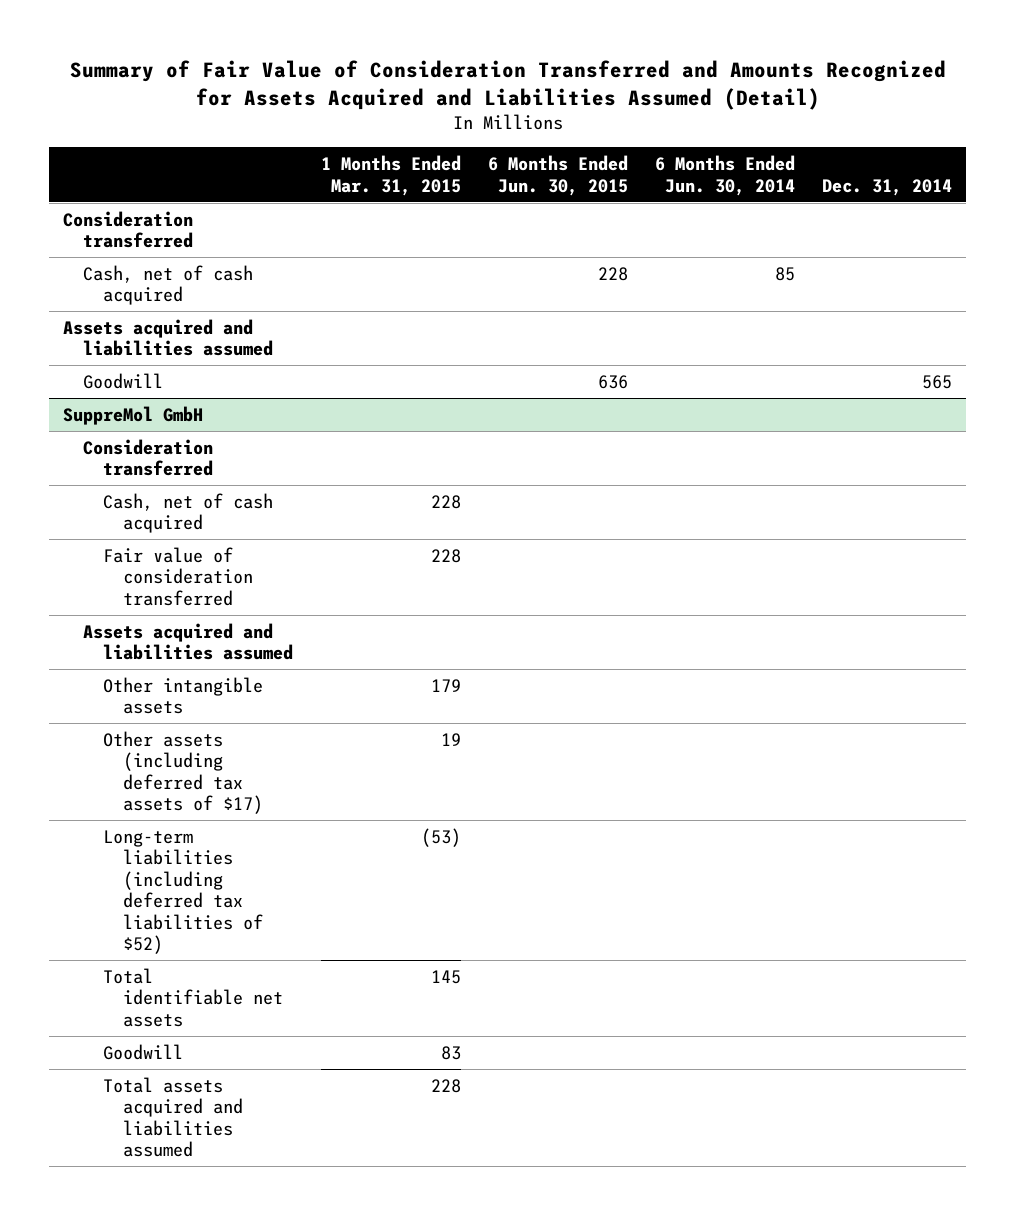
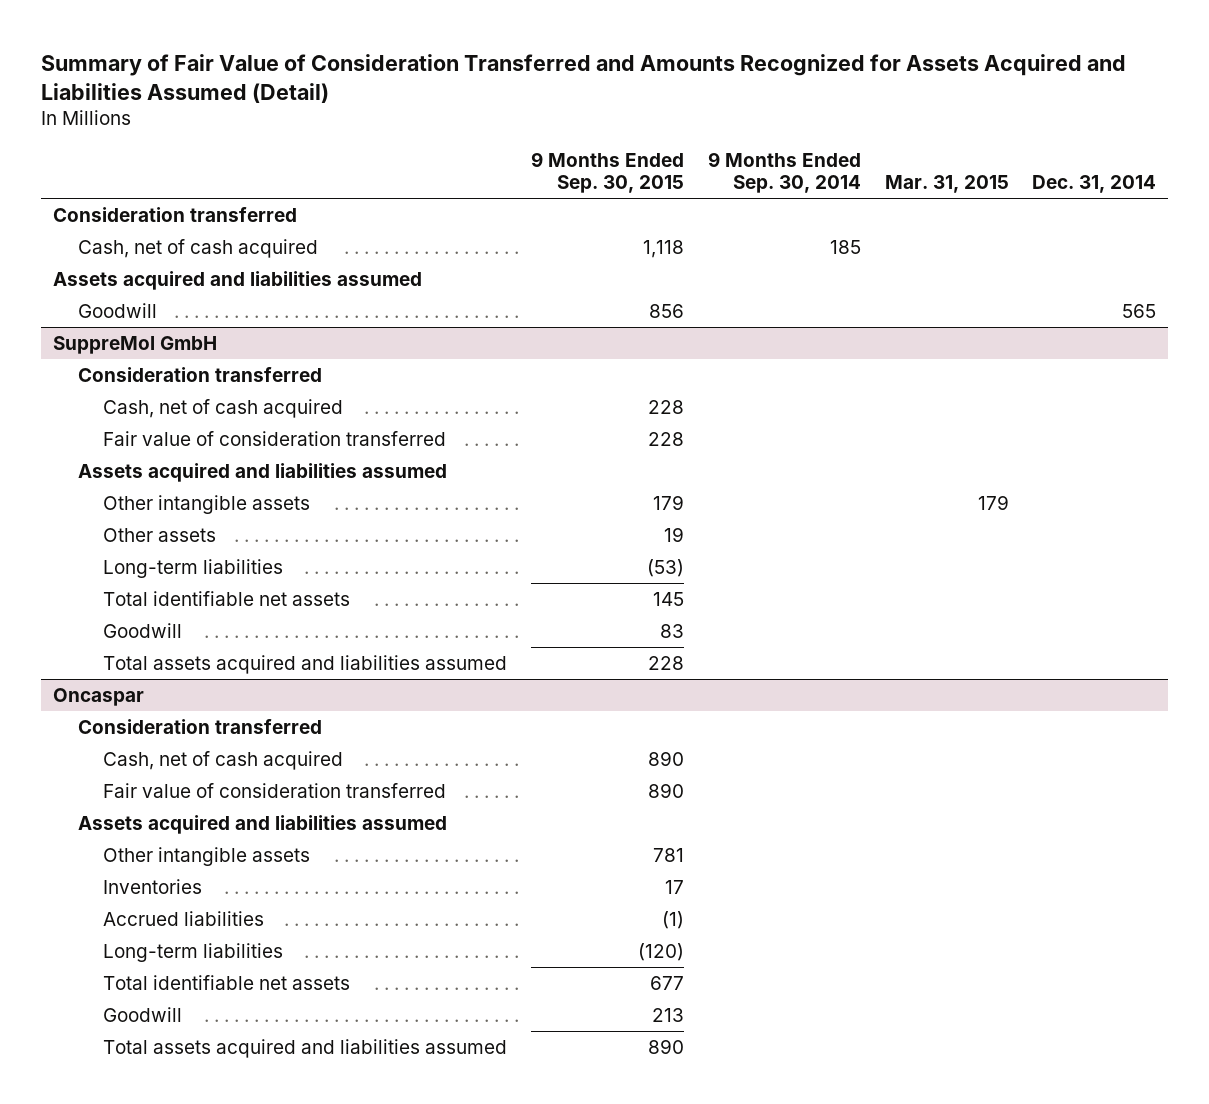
- | 1 Months Ended Mar. 31, 2015 | 6 Months Ended Jun. 30, 2015 | 6 Months Ended Jun. 30, 2014 | Dec. 31, 2014
+ | 9 Months Ended Sep. 30, 2015 | 9 Months Ended Sep. 30, 2014 | Mar. 31, 2015 | Dec. 31, 2014
@ SuppreMol GmbH
- Other assets (including deferred tax assets of $17) | 19 | | |
- Long-term liabilities (including deferred tax liabilities of $52) | (53) | | |
+ Other assets | 19 | | |
+ Long-term liabilities | (53) | | |
+ Oncaspar
+ Consideration transferred
+ Cash, net of cash acquired | 890 | | |
+ Fair value of consideration transferred | 890 | | |
+ Assets acquired and liabilities assumed
+ Other intangible assets | 781 | | |
+ Inventories | 17 | | |
+ Accrued liabilities | (1) | | |
+ Long-term liabilities | (120) | | |
+ Total identifiable net assets | 677 | | |
+ Goodwill | 213 | | |
+ Total assets acquired and liabilities assumed | 890 | | |

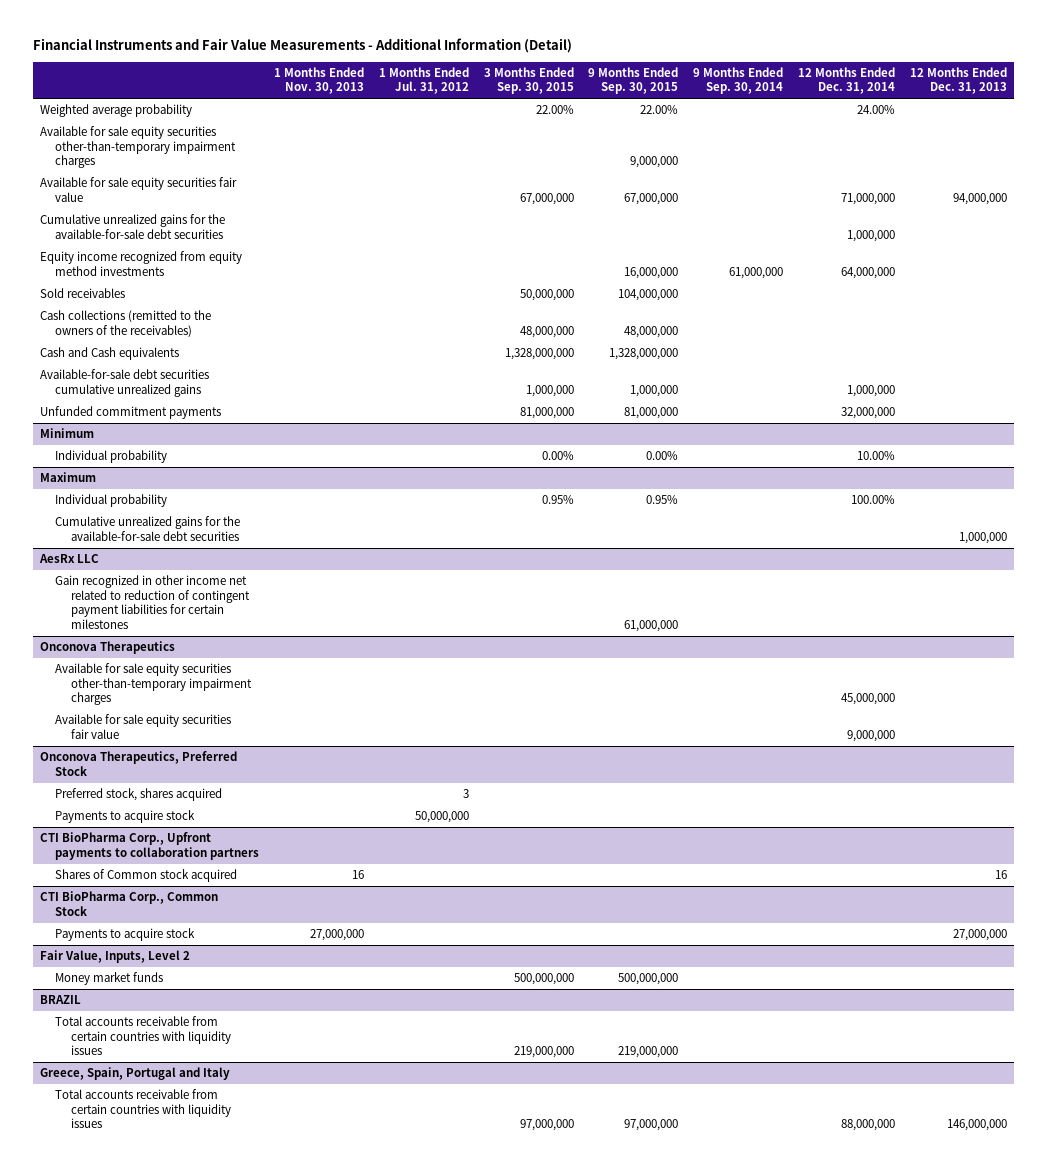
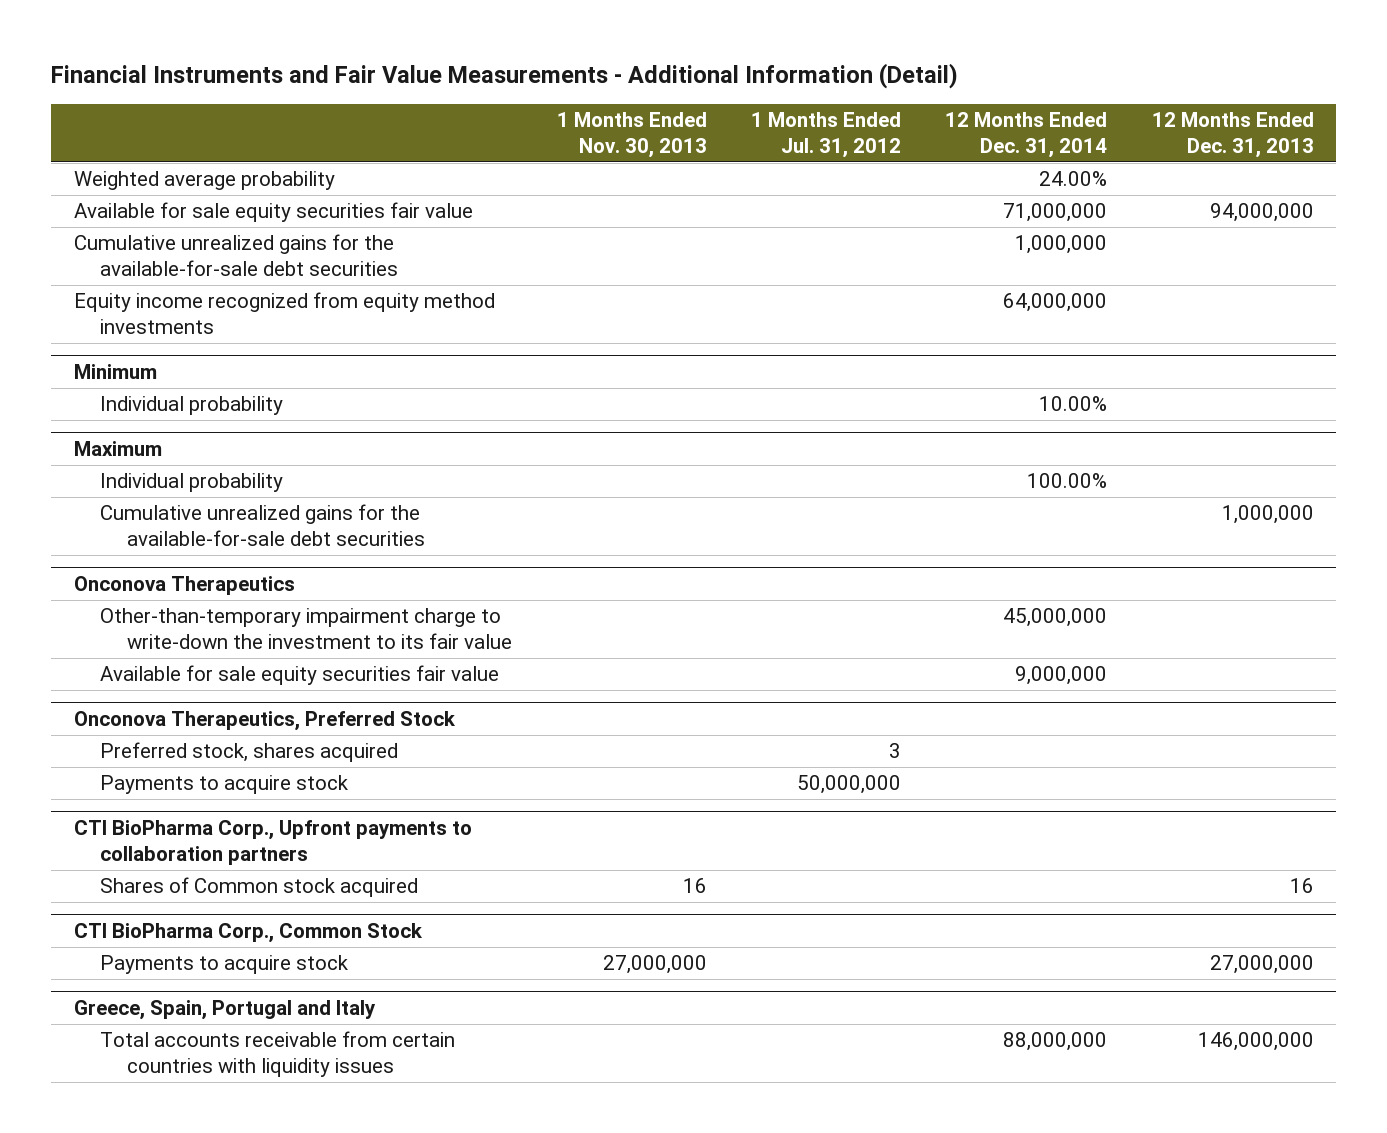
- | 1 Months Ended Nov. 30, 2013 | 1 Months Ended Jul. 31, 2012 | 3 Months Ended Sep. 30, 2015 | 9 Months Ended Sep. 30, 2015 | 9 Months Ended Sep. 30, 2014 | 12 Months Ended Dec. 31, 2014 | 12 Months Ended Dec. 31, 2013
+ | 1 Months Ended Nov. 30, 2013 | 1 Months Ended Jul. 31, 2012 | 12 Months Ended Dec. 31, 2014 | 12 Months Ended Dec. 31, 2013
- Available for sale equity securities other-than-temporary impairment charges | | | | 9,000,000 | | |
- Sold receivables | | | 50,000,000 | 104,000,000 | | |
- Cash collections (remitted to the owners of the receivables) | | | 48,000,000 | 48,000,000 | | |
- Cash and Cash equivalents | | | 1,328,000,000 | 1,328,000,000 | | |
- Available-for-sale debt securities cumulative unrealized gains | | | 1,000,000 | 1,000,000 | | 1,000,000 |
- Unfunded commitment payments | | | 81,000,000 | 81,000,000 | | 32,000,000 |
- AesRx LLC
- Gain recognized in other income net related to reduction of contingent payment liabilities for certain milestones | | | | 61,000,000 | | |
@ Onconova Therapeutics
- Available for sale equity securities other-than-temporary impairment charges | | | | | | 45,000,000 |
+ Other-than-temporary impairment charge to write-down the investment to its fair value | | | 45,000,000 |
- Fair Value, Inputs, Level 2
- Money market funds | | | 500,000,000 | 500,000,000 | | |
- BRAZIL
- Total accounts receivable from certain countries with liquidity issues | | | 219,000,000 | 219,000,000 | | |

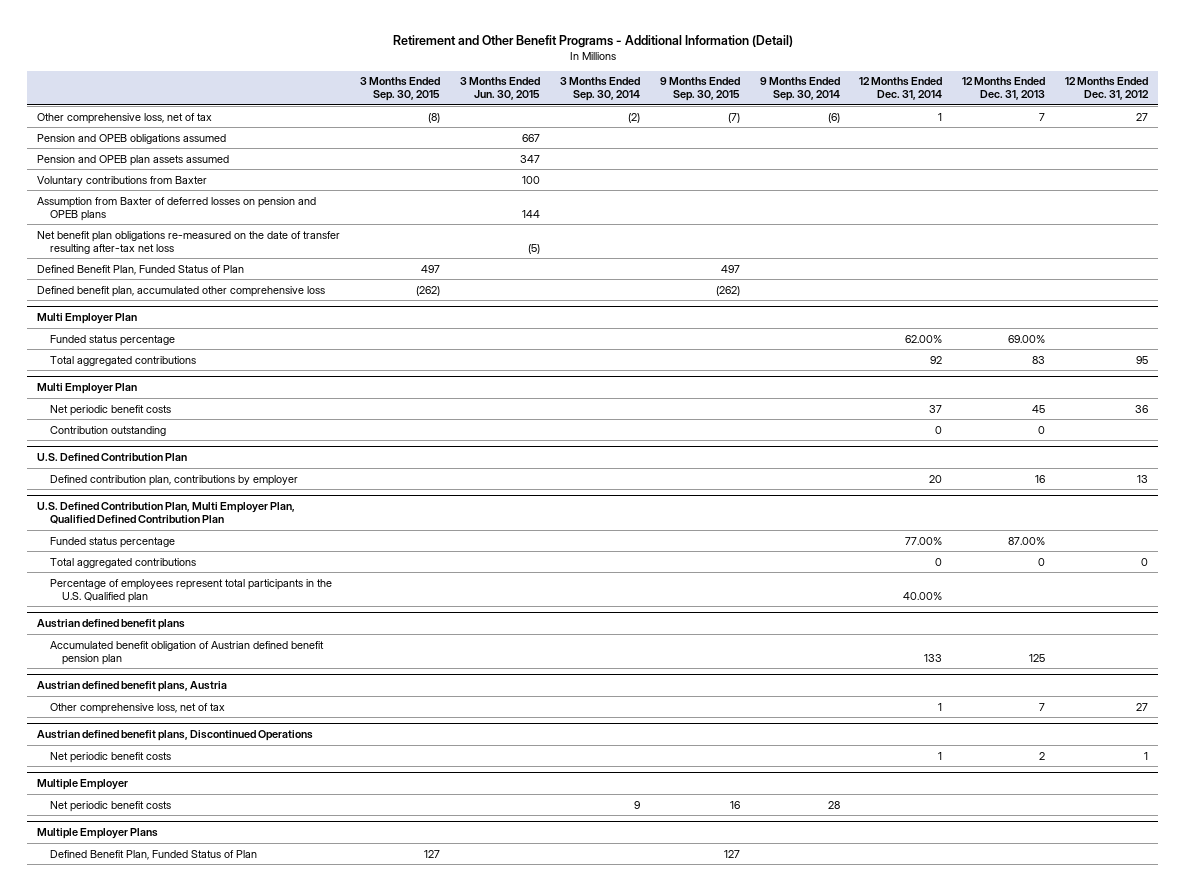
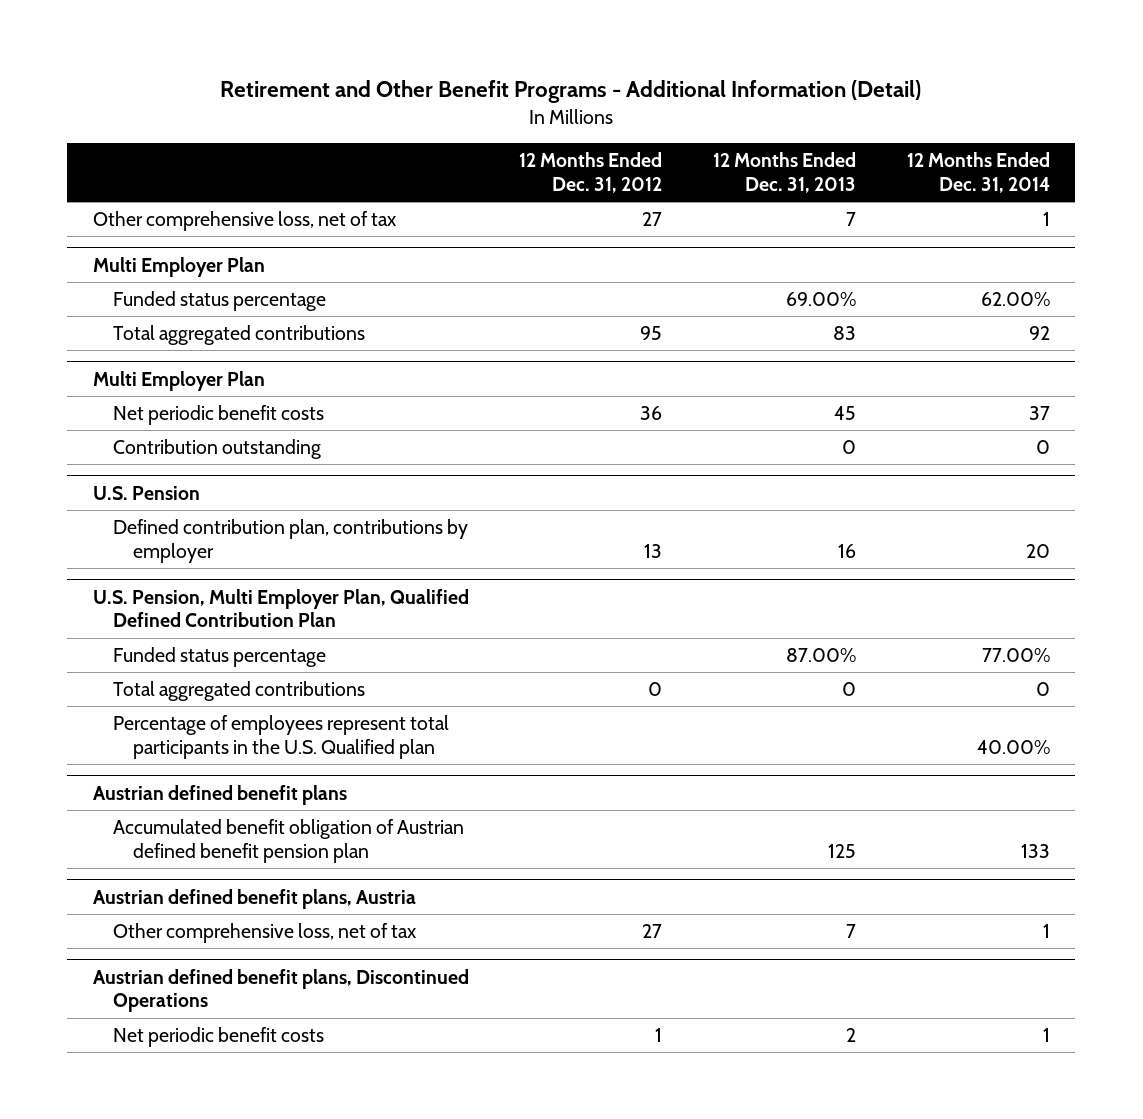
- | 3 Months Ended Sep. 30, 2015 | 3 Months Ended Jun. 30, 2015 | 3 Months Ended Sep. 30, 2014 | 9 Months Ended Sep. 30, 2015 | 9 Months Ended Sep. 30, 2014 | 12 Months Ended Dec. 31, 2014 | 12 Months Ended Dec. 31, 2013 | 12 Months Ended Dec. 31, 2012
+ | 12 Months Ended Dec. 31, 2012 | 12 Months Ended Dec. 31, 2013 | 12 Months Ended Dec. 31, 2014
- Pension and OPEB obligations assumed | | 667 | | | | | |
- Pension and OPEB plan assets assumed | | 347 | | | | | |
- Voluntary contributions from Baxter | | 100 | | | | | |
- Assumption from Baxter of deferred losses on pension and OPEB plans | | 144 | | | | | |
- Net benefit plan obligations re-measured on the date of transfer resulting after-tax net loss | | (5) | | | | | |
- Defined Benefit Plan, Funded Status of Plan | 497 | | | 497 | | | |
- Defined benefit plan, accumulated other comprehensive loss | (262) | | | (262) | | | |
- U.S. Defined Contribution Plan
+ U.S. Pension
- U.S. Defined Contribution Plan, Multi Employer Plan, Qualified Defined Contribution Plan
+ U.S. Pension, Multi Employer Plan, Qualified Defined Contribution Plan
- Multiple Employer
- Net periodic benefit costs | | | 9 | 16 | 28 | | |
- Multiple Employer Plans
- Defined Benefit Plan, Funded Status of Plan | 127 | | | 127 | | | |

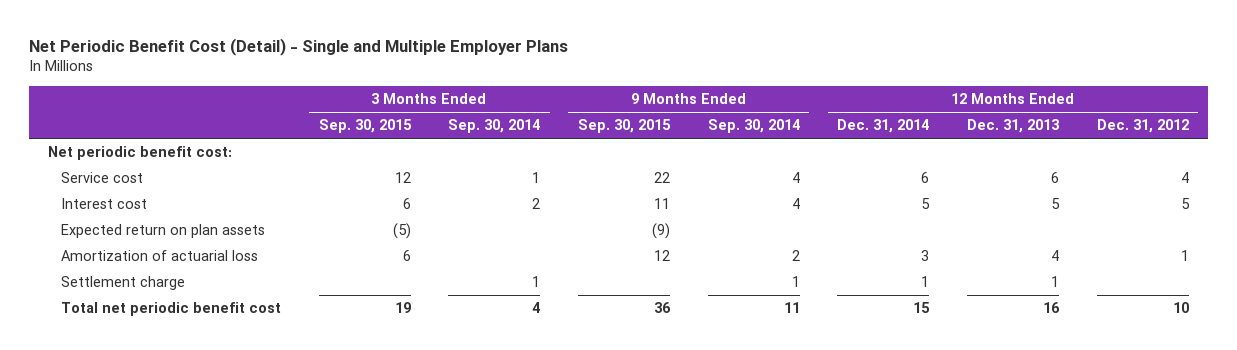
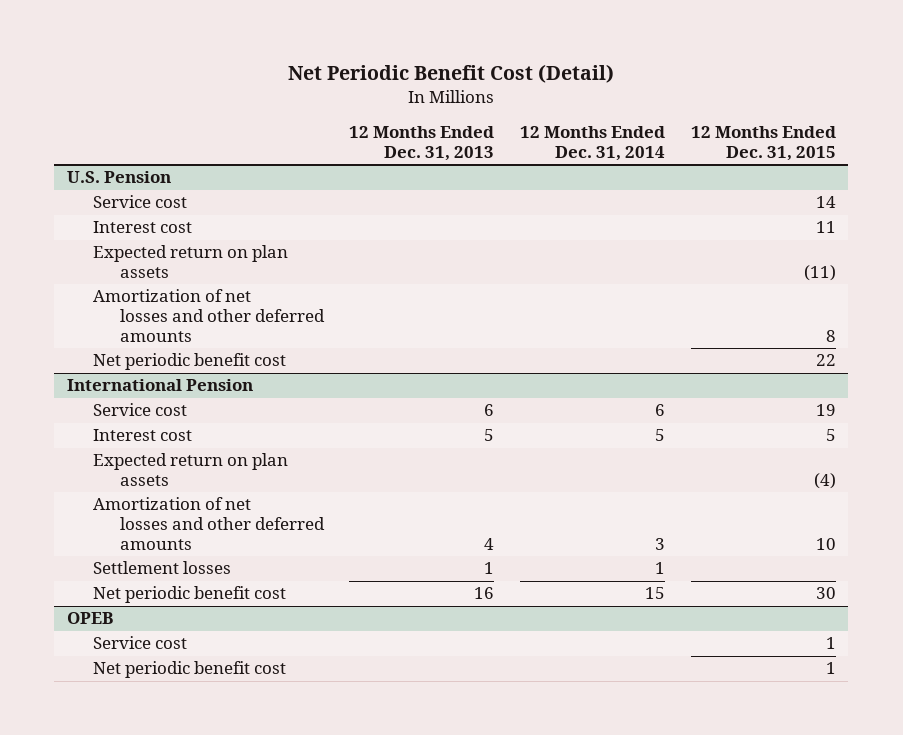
- Net Periodic Benefit Cost (Detail) - Single and Multiple Employer Plans
+ Net Periodic Benefit Cost (Detail)
- | 3 Months Ended Sep. 30, 2015 | 3 Months Ended Sep. 30, 2014 | 9 Months Ended Sep. 30, 2015 | 9 Months Ended Sep. 30, 2014 | 12 Months Ended Dec. 31, 2014 | 12 Months Ended Dec. 31, 2013 | 12 Months Ended Dec. 31, 2012
+ | 12 Months Ended Dec. 31, 2013 | 12 Months Ended Dec. 31, 2014 | 12 Months Ended Dec. 31, 2015
- Net periodic benefit cost:
+ U.S. Pension
+ Service cost | | | 14
+ Interest cost | | | 11
+ Expected return on plan assets | | | (11)
+ Amortization of net losses and other deferred amounts | | | 8
+ Net periodic benefit cost | | | 22
+ International Pension
- Amortization of actuarial loss | 6 | | 12 | 2 | 3 | 4 | 1
- Settlement charge | | 1 | | 1 | 1 | 1 |
- Total net periodic benefit cost | 19 | 4 | 36 | 11 | 15 | 16 | 10
+ Amortization of net losses and other deferred amounts | 4 | 3 | 10
+ Settlement losses | 1 | 1 |
+ Net periodic benefit cost | 16 | 15 | 30
+ OPEB
+ Service cost | | | 1
+ Net periodic benefit cost | | | 1

